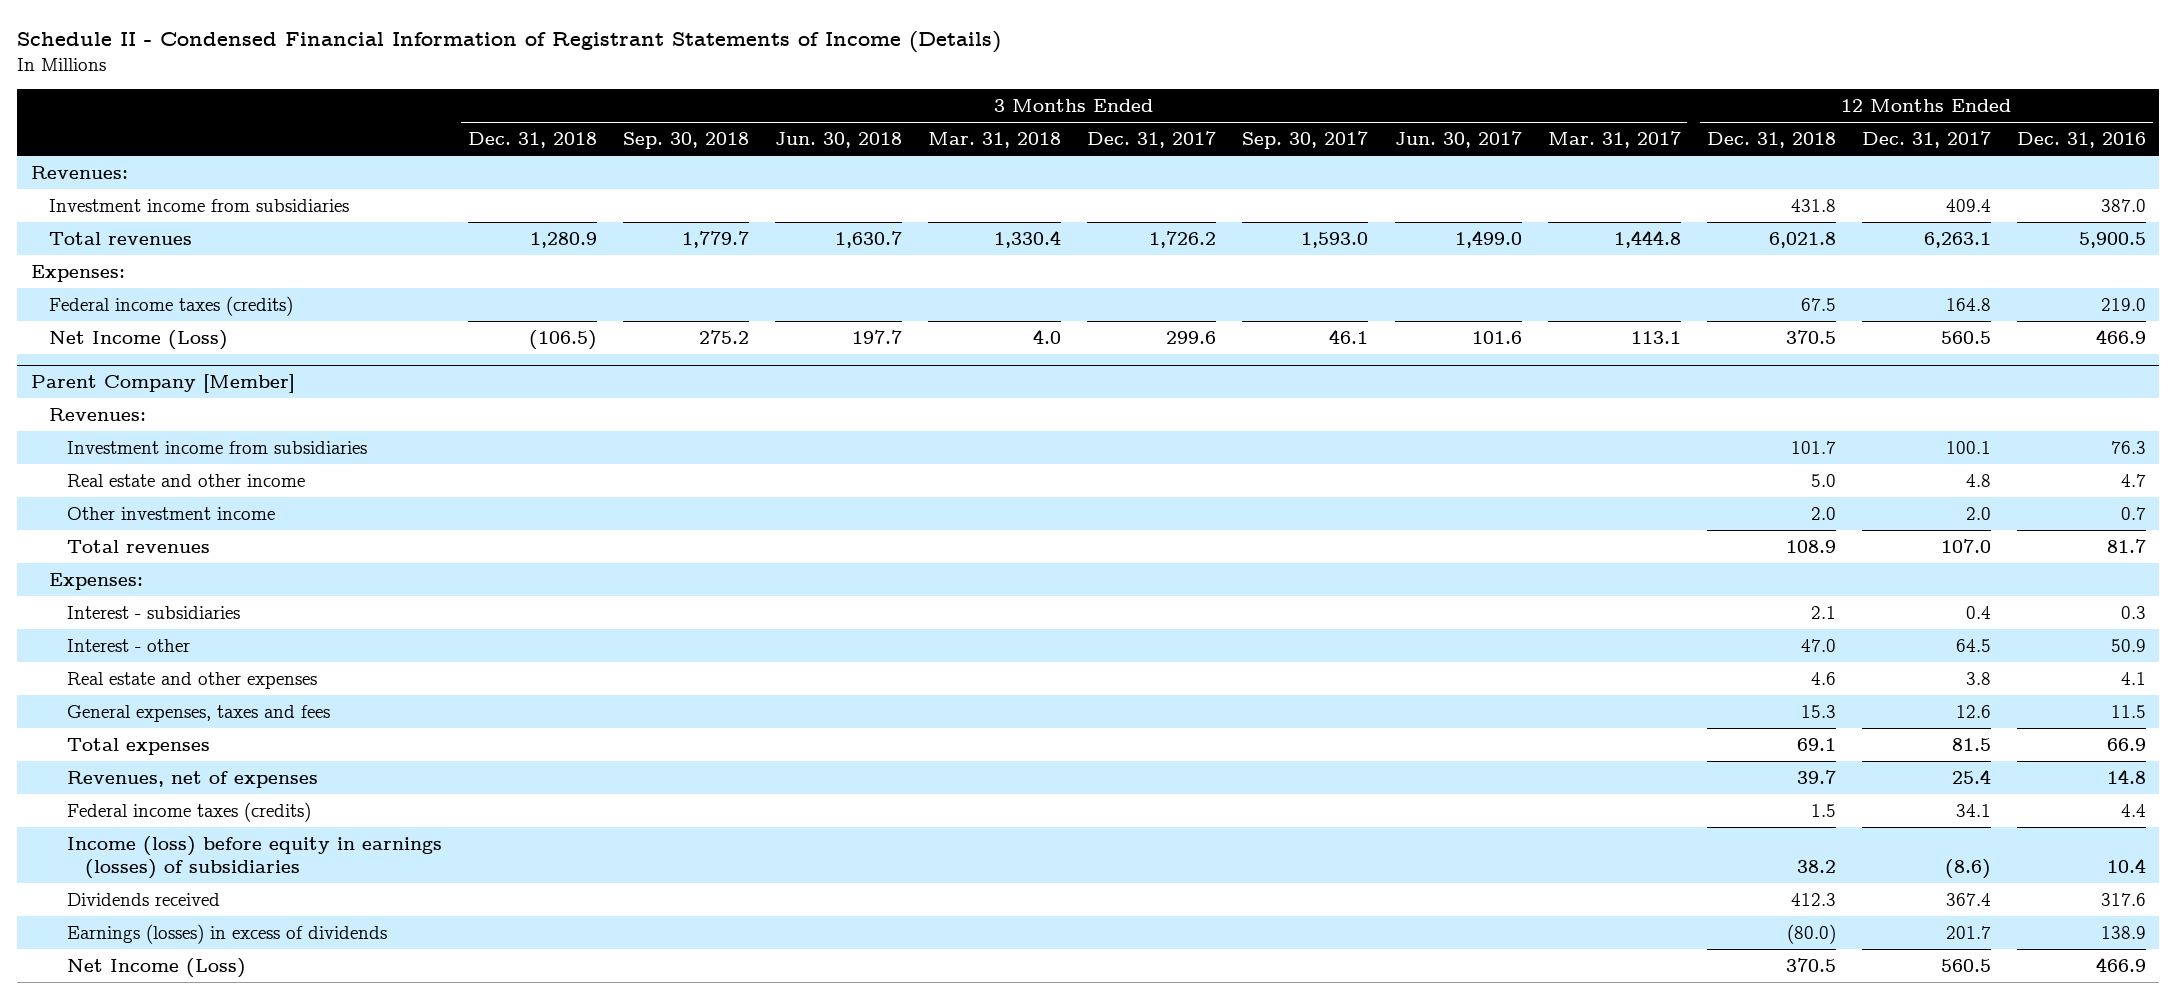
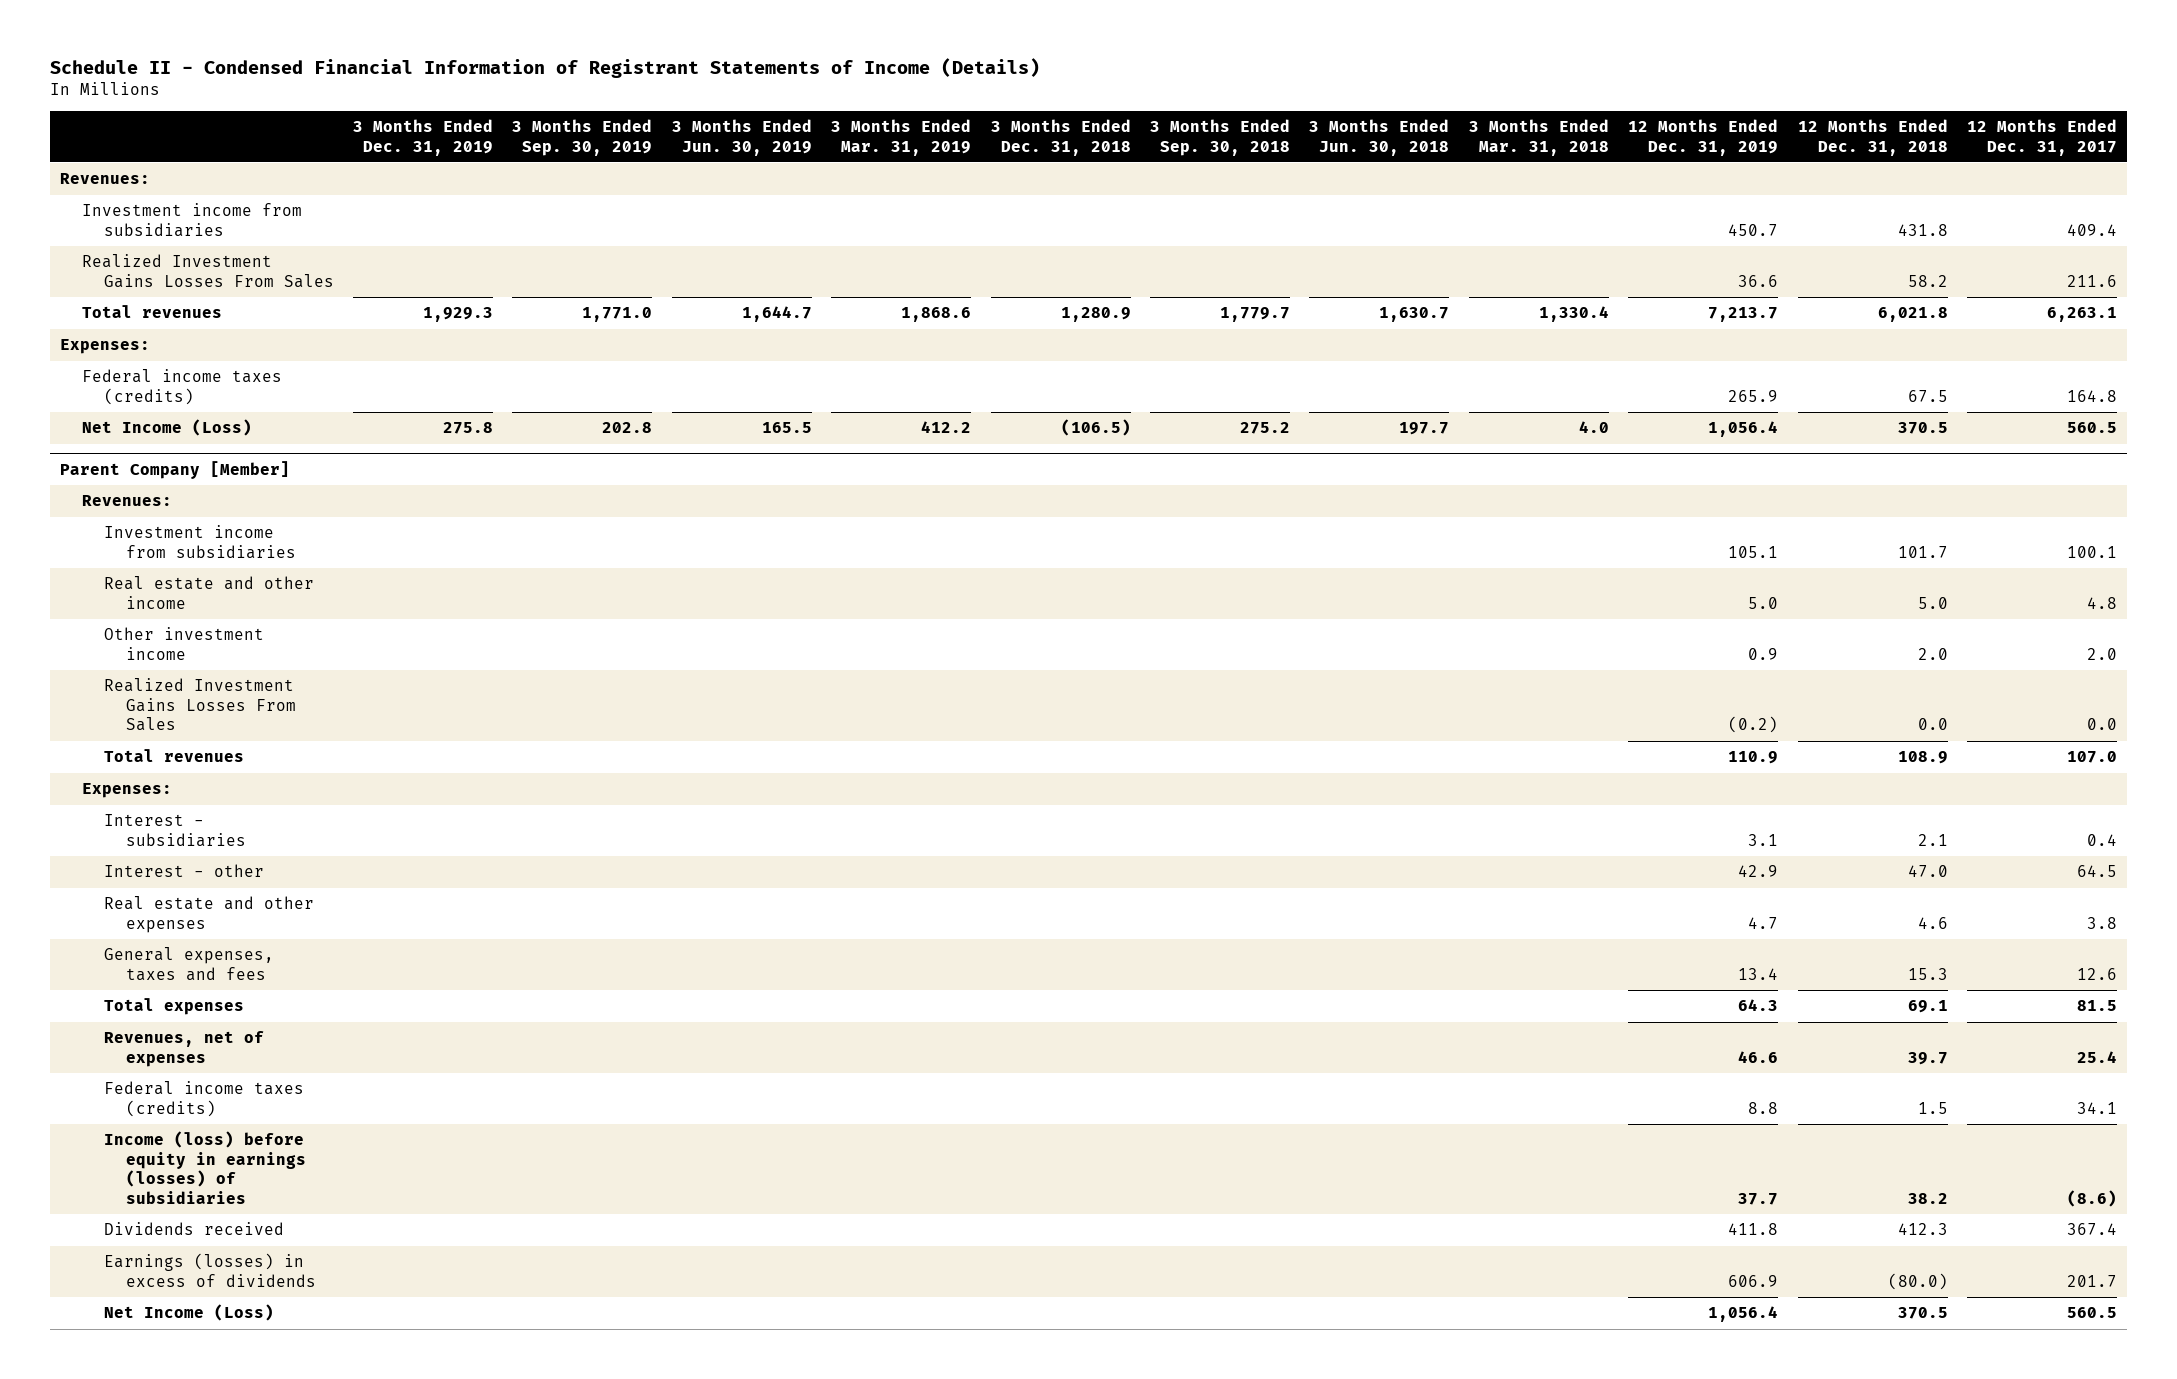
- | 3 Months Ended Dec. 31, 2018 | 3 Months Ended Sep. 30, 2018 | 3 Months Ended Jun. 30, 2018 | 3 Months Ended Mar. 31, 2018 | 3 Months Ended Dec. 31, 2017 | 3 Months Ended Sep. 30, 2017 | 3 Months Ended Jun. 30, 2017 | 3 Months Ended Mar. 31, 2017 | 12 Months Ended Dec. 31, 2018 | 12 Months Ended Dec. 31, 2017 | 12 Months Ended Dec. 31, 2016
+ | 3 Months Ended Dec. 31, 2019 | 3 Months Ended Sep. 30, 2019 | 3 Months Ended Jun. 30, 2019 | 3 Months Ended Mar. 31, 2019 | 3 Months Ended Dec. 31, 2018 | 3 Months Ended Sep. 30, 2018 | 3 Months Ended Jun. 30, 2018 | 3 Months Ended Mar. 31, 2018 | 12 Months Ended Dec. 31, 2019 | 12 Months Ended Dec. 31, 2018 | 12 Months Ended Dec. 31, 2017
+ Realized Investment Gains Losses From Sales | | | | | | | | | 36.6 | 58.2 | 211.6
@ Parent Company [Member]
+ Realized Investment Gains Losses From Sales | | | | | | | | | (0.2) | 0.0 | 0.0

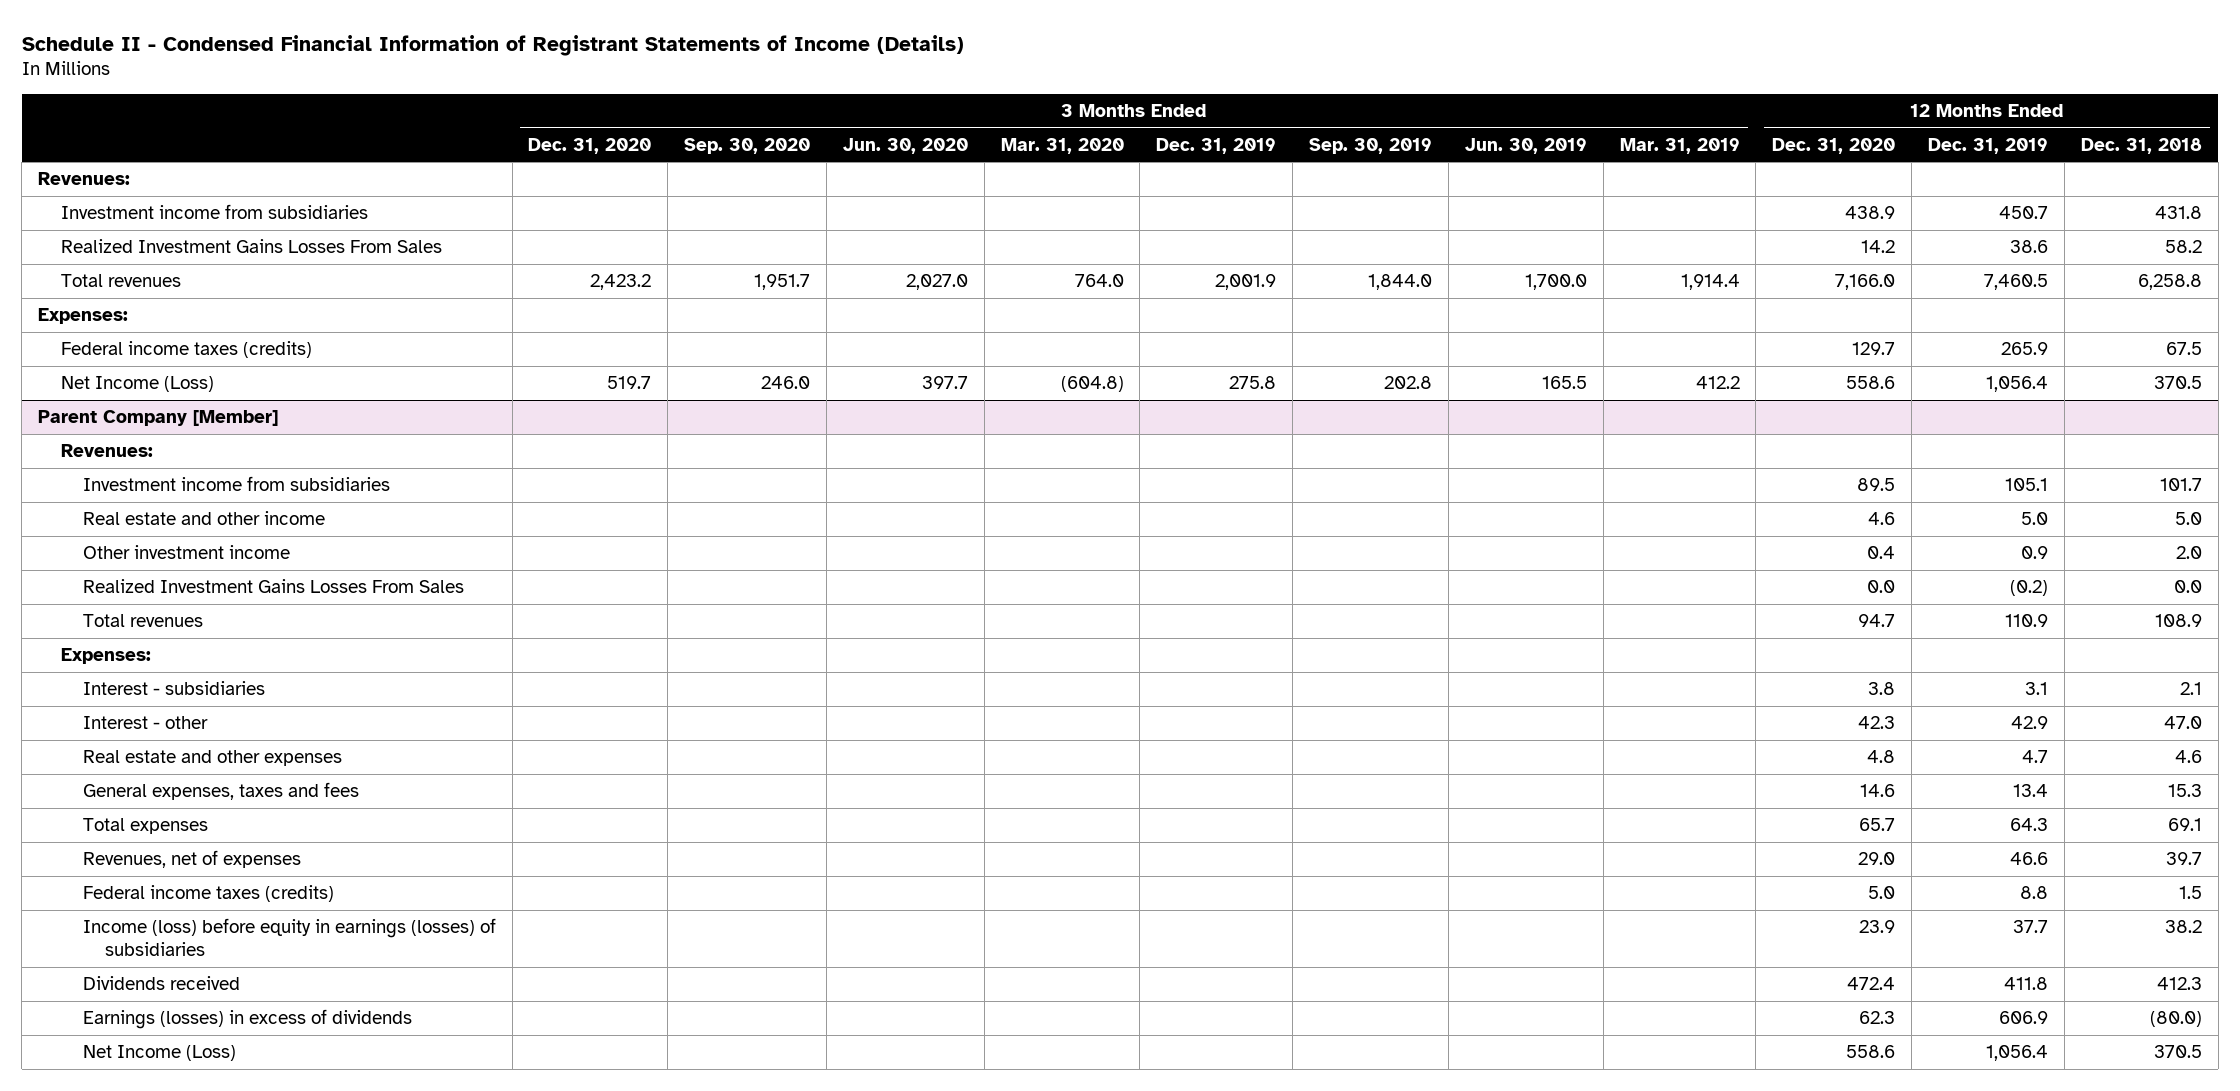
- | 3 Months Ended Dec. 31, 2019 | 3 Months Ended Sep. 30, 2019 | 3 Months Ended Jun. 30, 2019 | 3 Months Ended Mar. 31, 2019 | 3 Months Ended Dec. 31, 2018 | 3 Months Ended Sep. 30, 2018 | 3 Months Ended Jun. 30, 2018 | 3 Months Ended Mar. 31, 2018 | 12 Months Ended Dec. 31, 2019 | 12 Months Ended Dec. 31, 2018 | 12 Months Ended Dec. 31, 2017
+ | 3 Months Ended Dec. 31, 2020 | 3 Months Ended Sep. 30, 2020 | 3 Months Ended Jun. 30, 2020 | 3 Months Ended Mar. 31, 2020 | 3 Months Ended Dec. 31, 2019 | 3 Months Ended Sep. 30, 2019 | 3 Months Ended Jun. 30, 2019 | 3 Months Ended Mar. 31, 2019 | 12 Months Ended Dec. 31, 2020 | 12 Months Ended Dec. 31, 2019 | 12 Months Ended Dec. 31, 2018
- Realized Investment Gains Losses From Sales | | | | | | | | | 36.6 | 58.2 | 211.6
- Total revenues | 1,929.3 | 1,771.0 | 1,644.7 | 1,868.6 | 1,280.9 | 1,779.7 | 1,630.7 | 1,330.4 | 7,213.7 | 6,021.8 | 6,263.1
+ Realized Investment Gains Losses From Sales | | | | | | | | | 14.2 | 38.6 | 58.2
+ Total revenues | 2,423.2 | 1,951.7 | 2,027.0 | 764.0 | 2,001.9 | 1,844.0 | 1,700.0 | 1,914.4 | 7,166.0 | 7,460.5 | 6,258.8

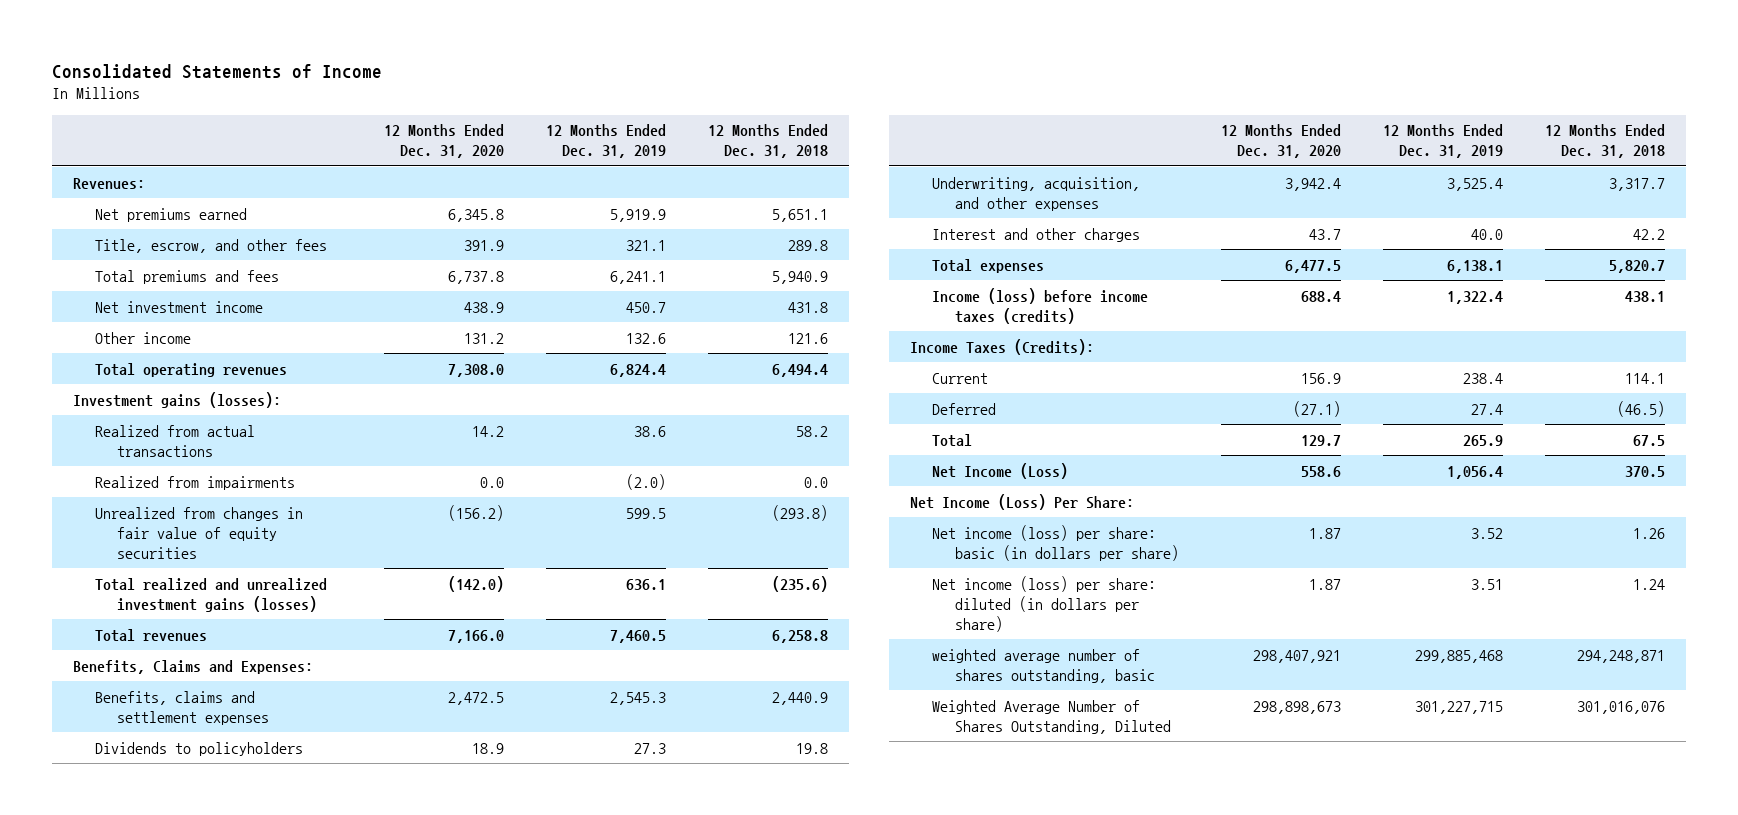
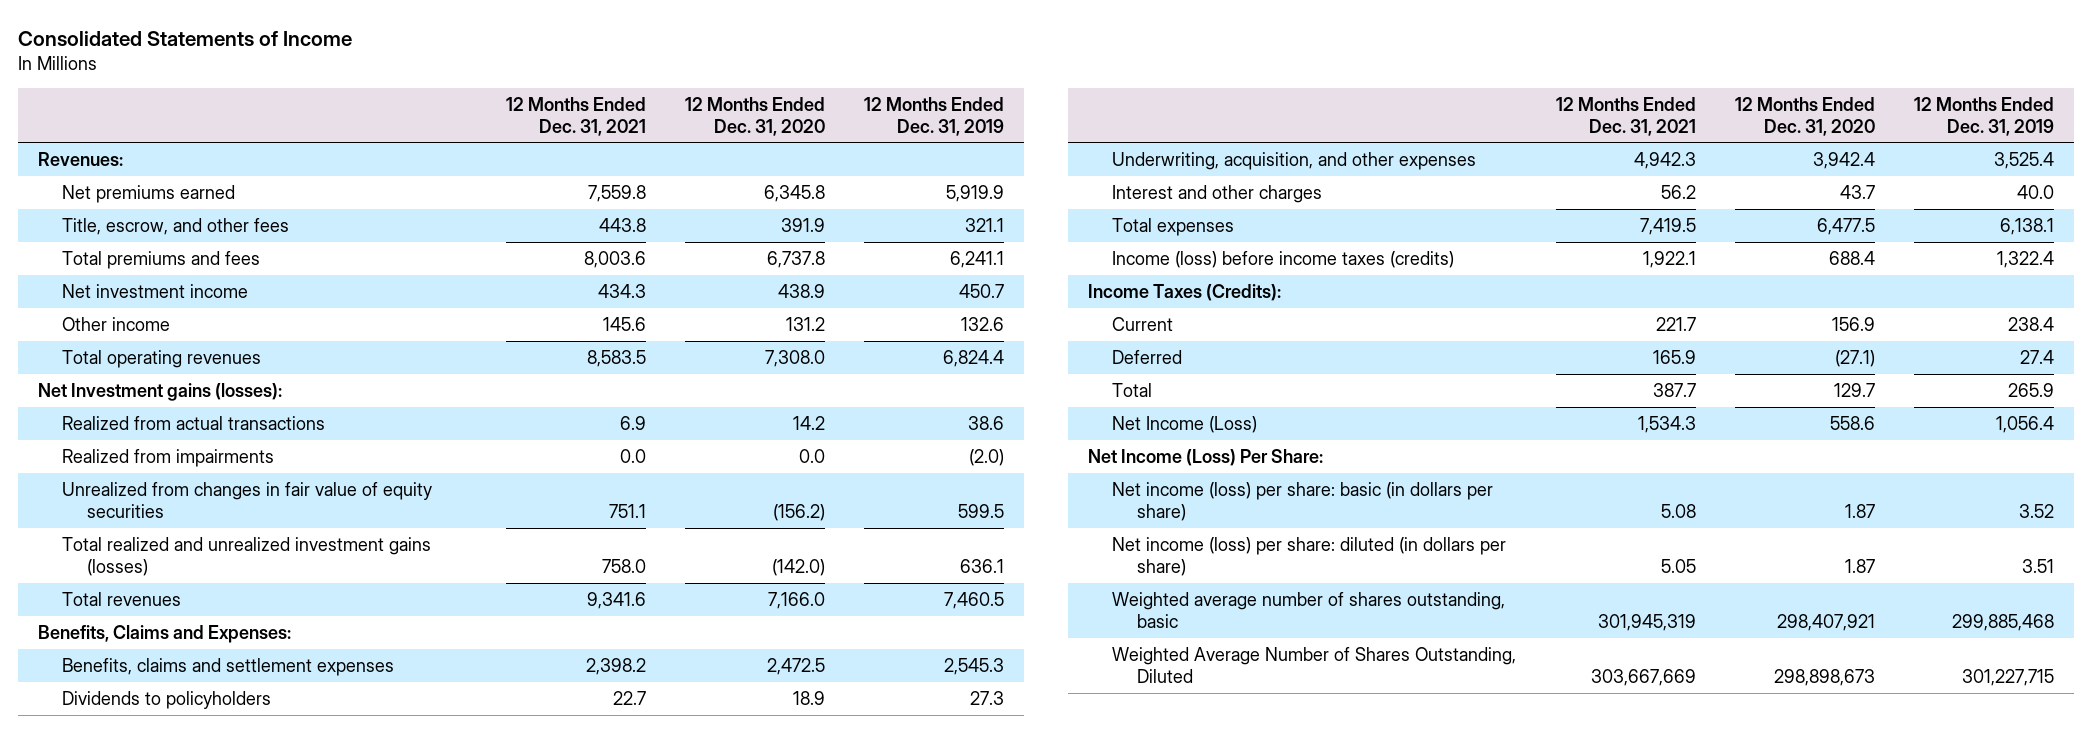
- | 12 Months Ended Dec. 31, 2020 | 12 Months Ended Dec. 31, 2019 | 12 Months Ended Dec. 31, 2018
+ | 12 Months Ended Dec. 31, 2021 | 12 Months Ended Dec. 31, 2020 | 12 Months Ended Dec. 31, 2019
- Investment gains (losses):
+ Net Investment gains (losses):
- weighted average number of shares outstanding, basic | 298,407,921 | 299,885,468 | 294,248,871
+ Weighted average number of shares outstanding, basic | 301,945,319 | 298,407,921 | 299,885,468

